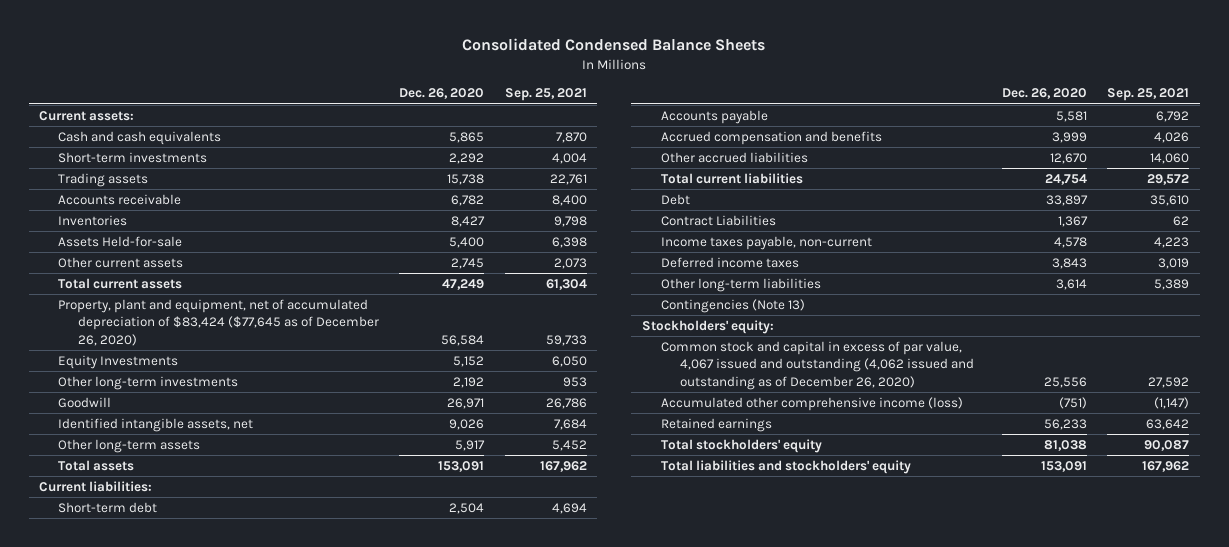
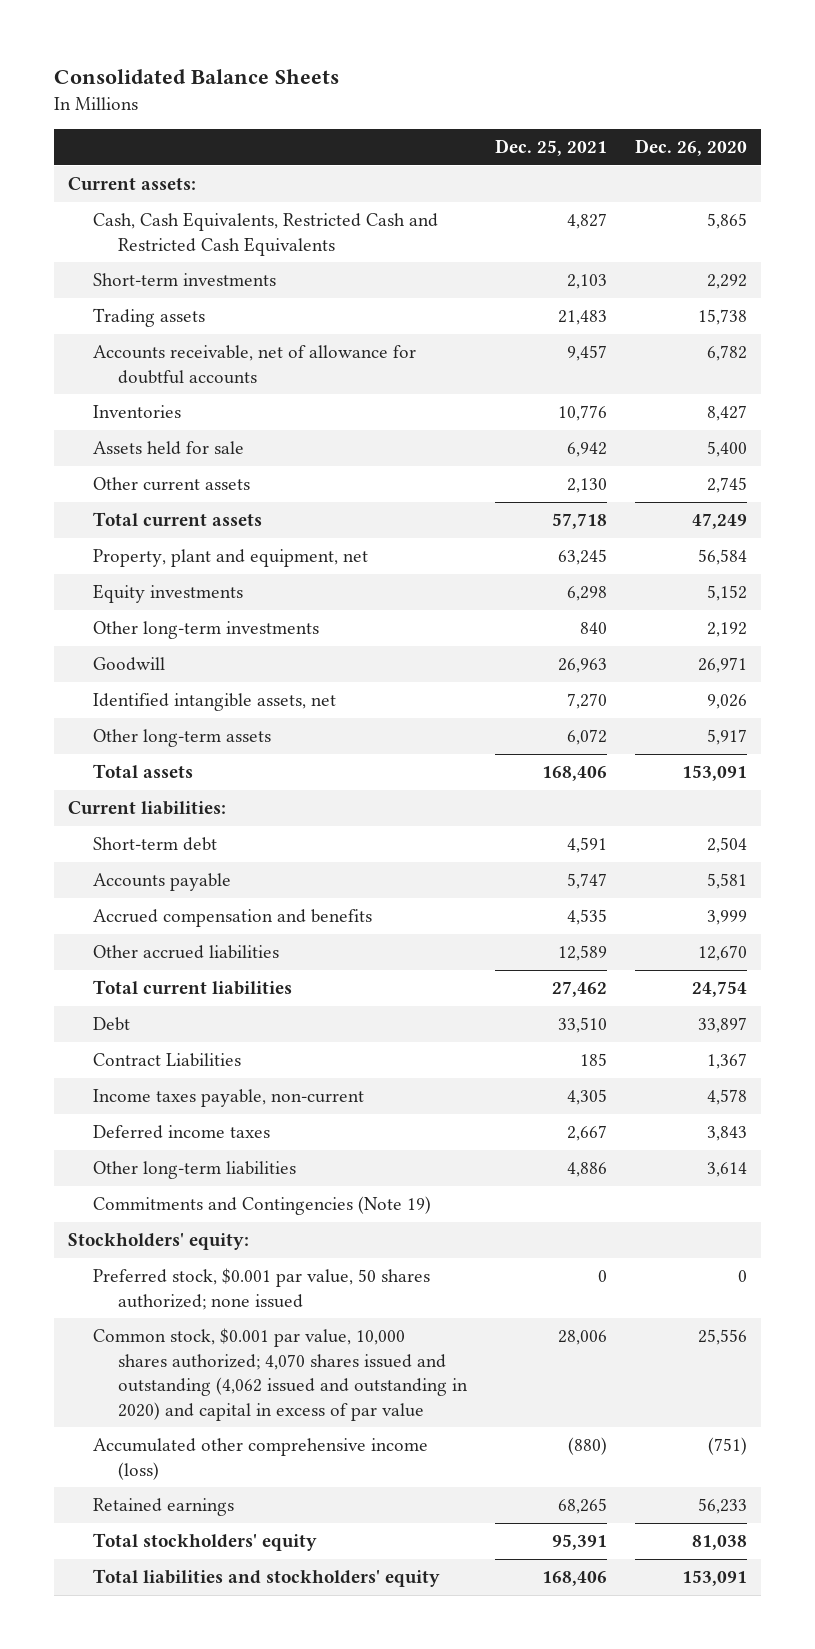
- Consolidated Condensed Balance Sheets
+ Consolidated Balance Sheets
- | Dec. 26, 2020 | Sep. 25, 2021
+ | Dec. 25, 2021 | Dec. 26, 2020
- Cash and cash equivalents | 5,865 | 7,870
+ Cash, Cash Equivalents, Restricted Cash and Restricted Cash Equivalents | 4,827 | 5,865
- Accounts receivable | 6,782 | 8,400
+ Accounts receivable, net of allowance for doubtful accounts | 9,457 | 6,782
- Assets Held-for-sale | 5,400 | 6,398
+ Assets held for sale | 6,942 | 5,400
- Property, plant and equipment, net of accumulated depreciation of $83,424 ($77,645 as of December 26, 2020) | 56,584 | 59,733
- Equity Investments | 5,152 | 6,050
+ Property, plant and equipment, net | 63,245 | 56,584
+ Equity investments | 6,298 | 5,152
- Contingencies (Note 13)
+ Commitments and Contingencies (Note 19)
- Common stock and capital in excess of par value, 4,067 issued and outstanding (4,062 issued and outstanding as of December 26, 2020) | 25,556 | 27,592
+ Preferred stock, $0.001 par value, 50 shares authorized; none issued | 0 | 0
+ Common stock, $0.001 par value, 10,000 shares authorized; 4,070 shares issued and outstanding (4,062 issued and outstanding in 2020) and capital in excess of par value | 28,006 | 25,556

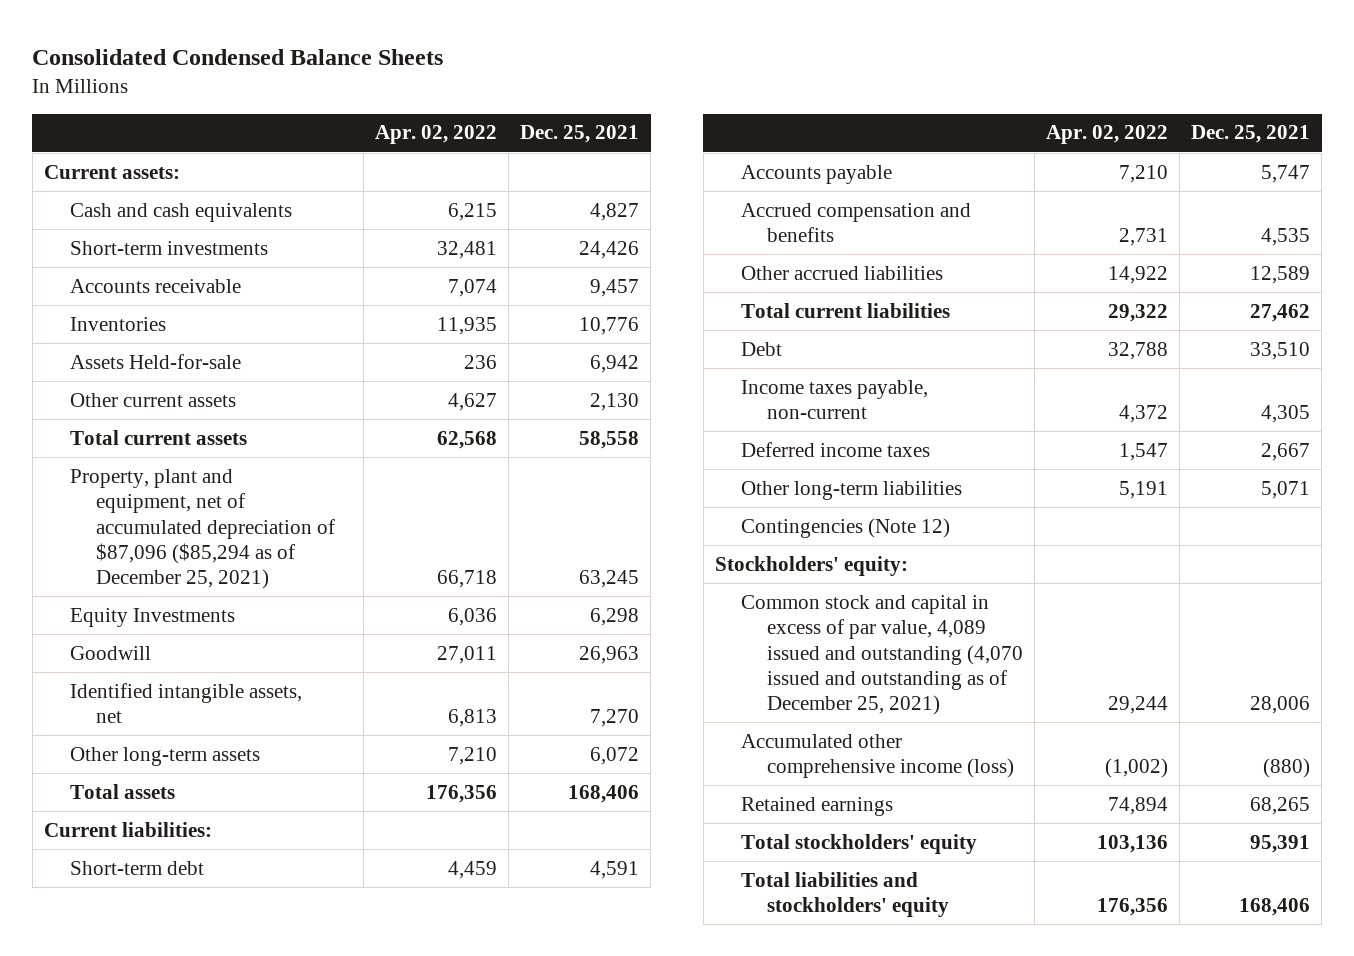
- Consolidated Balance Sheets
+ Consolidated Condensed Balance Sheets
- | Dec. 25, 2021 | Dec. 26, 2020
+ | Apr. 02, 2022 | Dec. 25, 2021
- Cash, Cash Equivalents, Restricted Cash and Restricted Cash Equivalents | 4,827 | 5,865
- Short-term investments | 2,103 | 2,292
- Trading assets | 21,483 | 15,738
- Accounts receivable, net of allowance for doubtful accounts | 9,457 | 6,782
+ Cash and cash equivalents | 6,215 | 4,827
+ Short-term investments | 32,481 | 24,426
+ Accounts receivable | 7,074 | 9,457
- Assets held for sale | 6,942 | 5,400
+ Assets Held-for-sale | 236 | 6,942
- Total current assets | 57,718 | 47,249
- Property, plant and equipment, net | 63,245 | 56,584
- Equity investments | 6,298 | 5,152
- Other long-term investments | 840 | 2,192
+ Total current assets | 62,568 | 58,558
+ Property, plant and equipment, net of accumulated depreciation of $87,096 ($85,294 as of December 25, 2021) | 66,718 | 63,245
+ Equity Investments | 6,036 | 6,298
- Contract Liabilities | 185 | 1,367
- Other long-term liabilities | 4,886 | 3,614
- Commitments and Contingencies (Note 19)
+ Other long-term liabilities | 5,191 | 5,071
+ Contingencies (Note 12)
- Preferred stock, $0.001 par value, 50 shares authorized; none issued | 0 | 0
- Common stock, $0.001 par value, 10,000 shares authorized; 4,070 shares issued and outstanding (4,062 issued and outstanding in 2020) and capital in excess of par value | 28,006 | 25,556
+ Common stock and capital in excess of par value, 4,089 issued and outstanding (4,070 issued and outstanding as of December 25, 2021) | 29,244 | 28,006

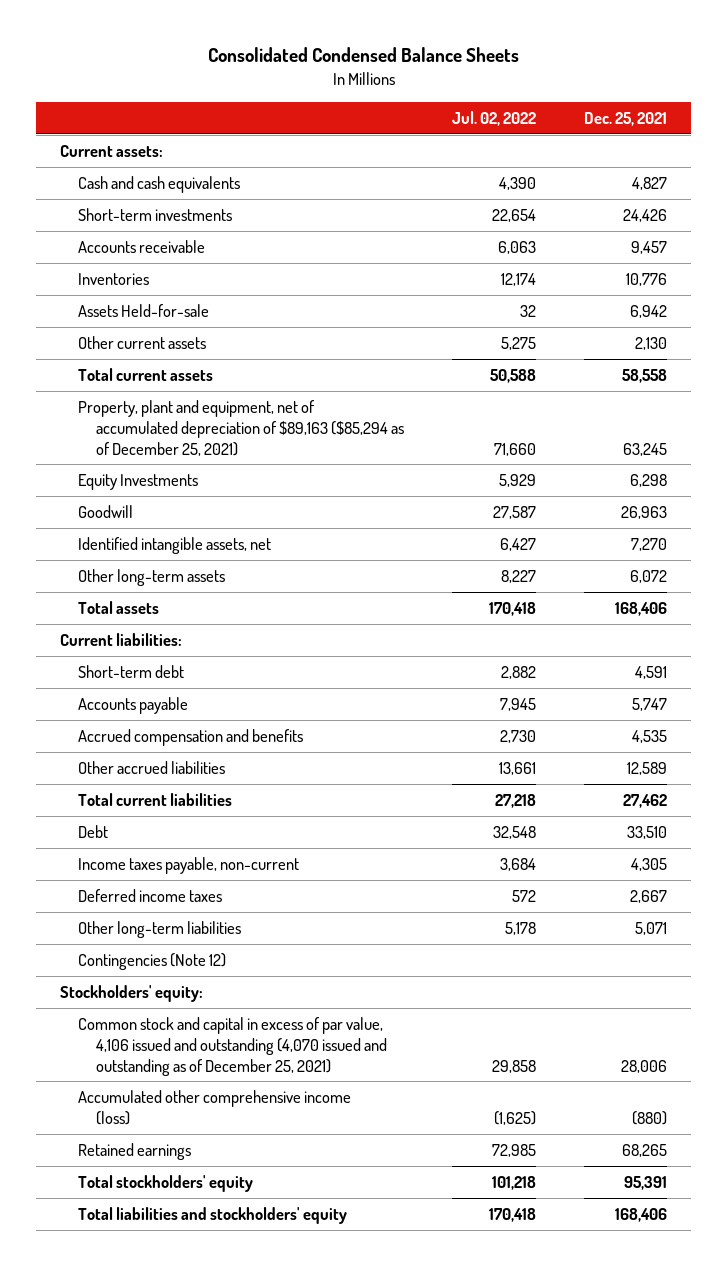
- | Apr. 02, 2022 | Dec. 25, 2021
+ | Jul. 02, 2022 | Dec. 25, 2021
- Property, plant and equipment, net of accumulated depreciation of $87,096 ($85,294 as of December 25, 2021) | 66,718 | 63,245
+ Property, plant and equipment, net of accumulated depreciation of $89,163 ($85,294 as of December 25, 2021) | 71,660 | 63,245
- Common stock and capital in excess of par value, 4,089 issued and outstanding (4,070 issued and outstanding as of December 25, 2021) | 29,244 | 28,006
+ Common stock and capital in excess of par value, 4,106 issued and outstanding (4,070 issued and outstanding as of December 25, 2021) | 29,858 | 28,006

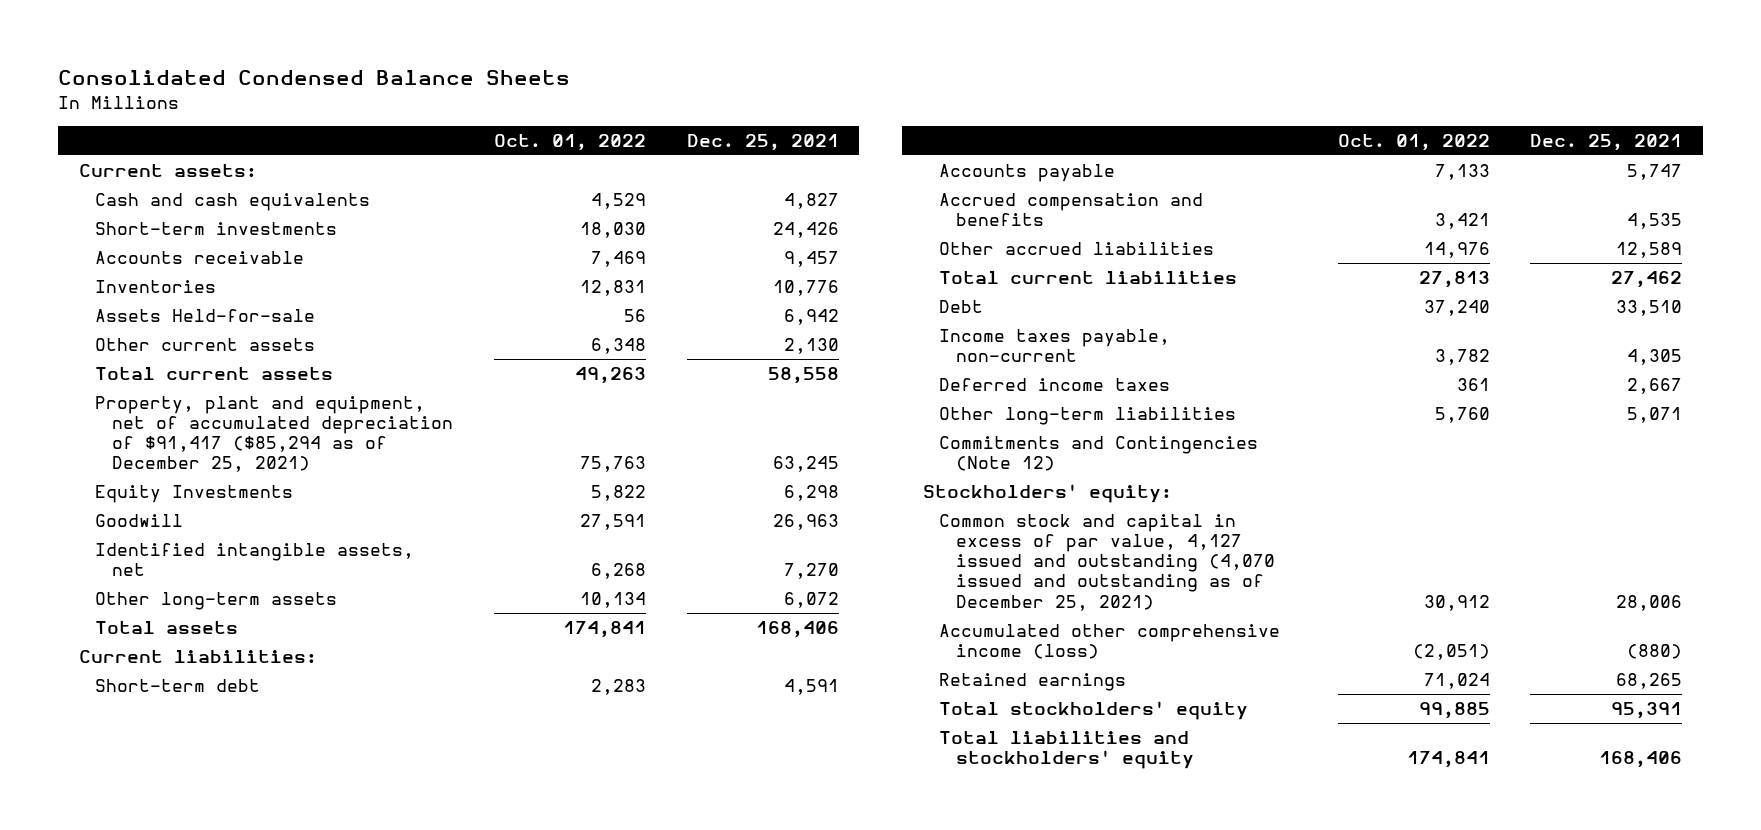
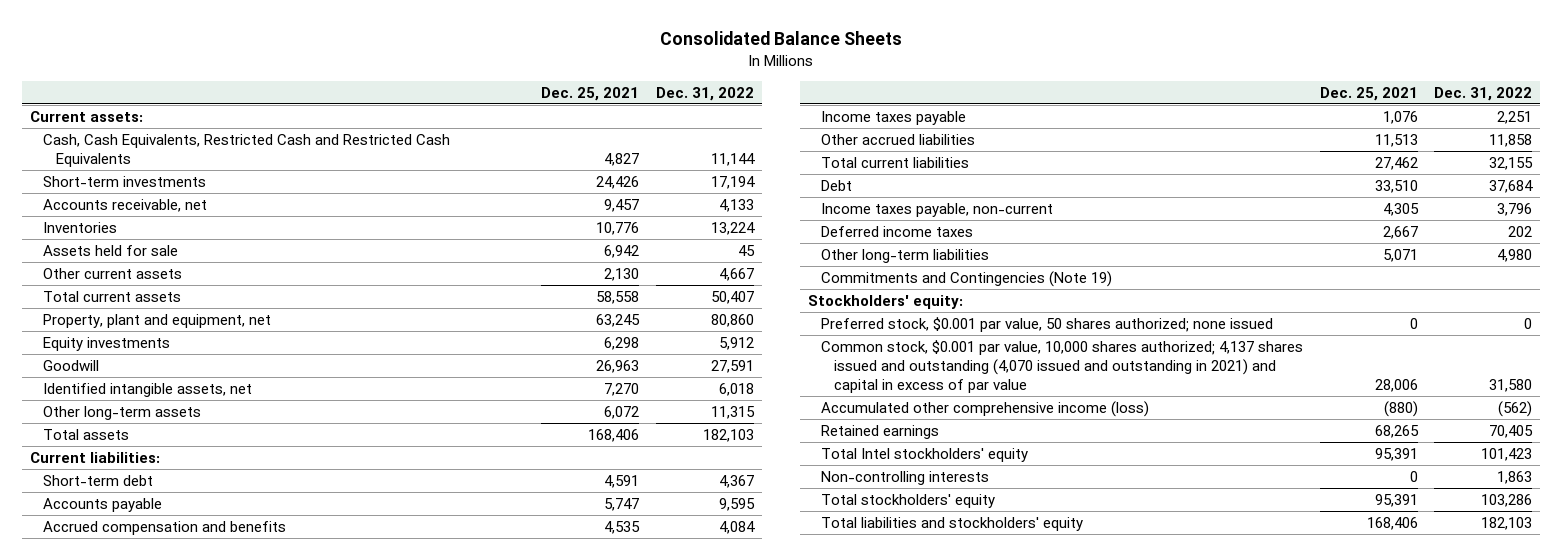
- Consolidated Condensed Balance Sheets
+ Consolidated Balance Sheets
- | Oct. 01, 2022 | Dec. 25, 2021
+ | Dec. 25, 2021 | Dec. 31, 2022
- Cash and cash equivalents | 4,529 | 4,827
+ Cash, Cash Equivalents, Restricted Cash and Restricted Cash Equivalents | 4,827 | 11,144
- Accounts receivable | 7,469 | 9,457
+ Accounts receivable, net | 9,457 | 4,133
- Assets Held-for-sale | 56 | 6,942
+ Assets held for sale | 6,942 | 45
- Property, plant and equipment, net of accumulated depreciation of $91,417 ($85,294 as of December 25, 2021) | 75,763 | 63,245
- Equity Investments | 5,822 | 6,298
+ Property, plant and equipment, net | 63,245 | 80,860
+ Equity investments | 6,298 | 5,912
- Other accrued liabilities | 14,976 | 12,589
+ Income taxes payable | 1,076 | 2,251
+ Other accrued liabilities | 11,513 | 11,858
- Commitments and Contingencies (Note 12)
+ Commitments and Contingencies (Note 19)
- Common stock and capital in excess of par value, 4,127 issued and outstanding (4,070 issued and outstanding as of December 25, 2021) | 30,912 | 28,006
+ Preferred stock, $0.001 par value, 50 shares authorized; none issued | 0 | 0
+ Common stock, $0.001 par value, 10,000 shares authorized; 4,137 shares issued and outstanding (4,070 issued and outstanding in 2021) and capital in excess of par value | 28,006 | 31,580
+ Total Intel stockholders' equity | 95,391 | 101,423
+ Non-controlling interests | 0 | 1,863

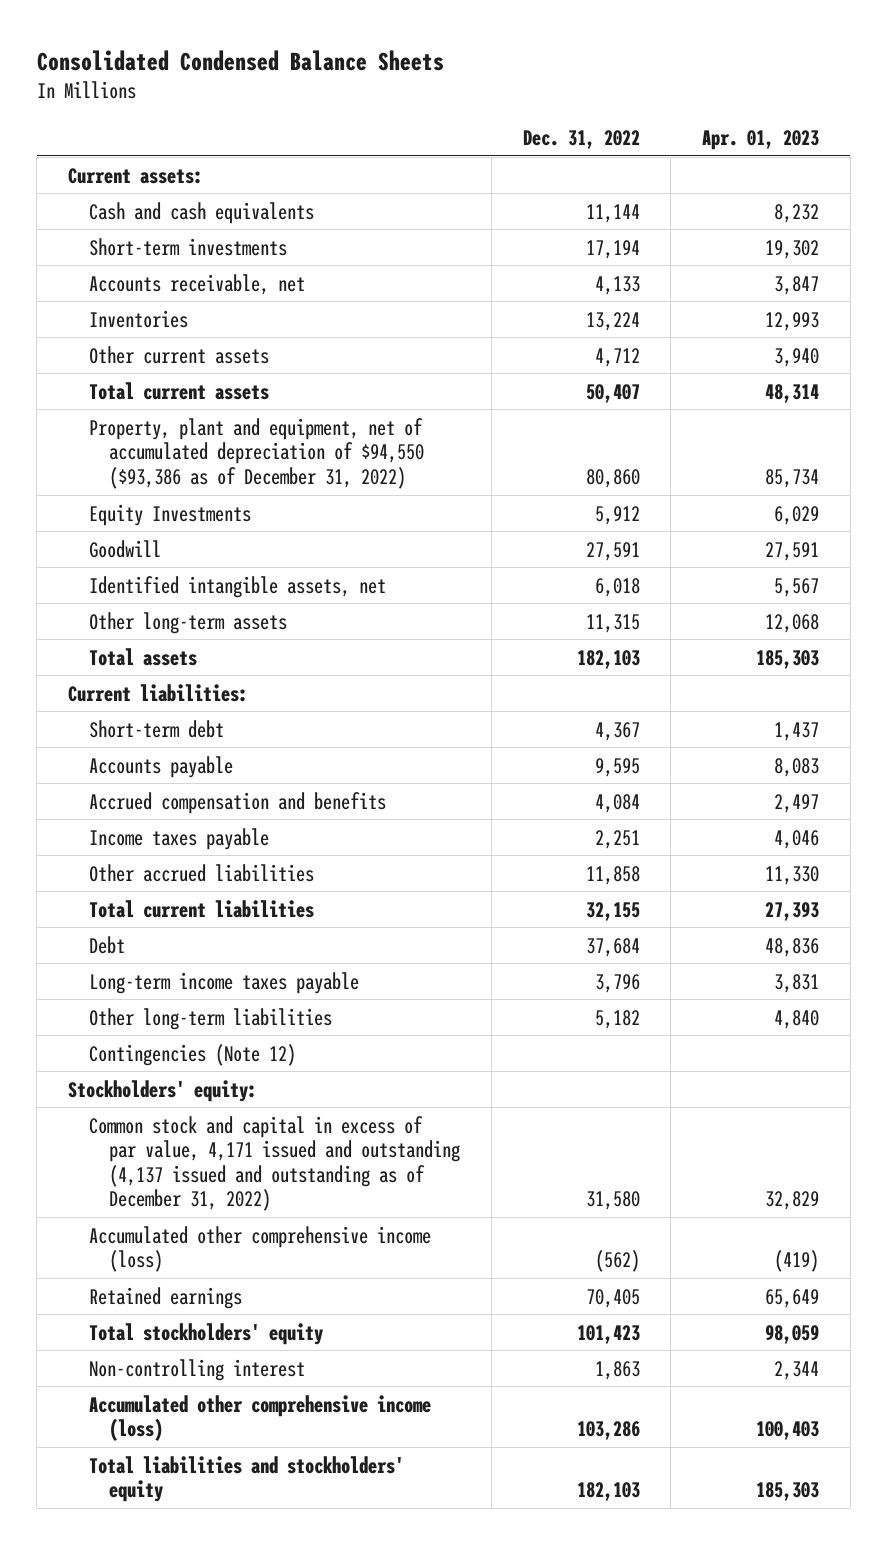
- Consolidated Balance Sheets
+ Consolidated Condensed Balance Sheets
- | Dec. 25, 2021 | Dec. 31, 2022
+ | Dec. 31, 2022 | Apr. 01, 2023
- Cash, Cash Equivalents, Restricted Cash and Restricted Cash Equivalents | 4,827 | 11,144
+ Cash and cash equivalents | 11,144 | 8,232
- Assets held for sale | 6,942 | 45
- Other current assets | 2,130 | 4,667
+ Other current assets | 4,712 | 3,940
- Property, plant and equipment, net | 63,245 | 80,860
- Equity investments | 6,298 | 5,912
+ Property, plant and equipment, net of accumulated depreciation of $94,550 ($93,386 as of December 31, 2022) | 80,860 | 85,734
+ Equity Investments | 5,912 | 6,029
- Income taxes payable, non-current | 4,305 | 3,796
- Deferred income taxes | 2,667 | 202
- Other long-term liabilities | 5,071 | 4,980
- Commitments and Contingencies (Note 19)
+ Long-term income taxes payable | 3,796 | 3,831
+ Other long-term liabilities | 5,182 | 4,840
+ Contingencies (Note 12)
- Preferred stock, $0.001 par value, 50 shares authorized; none issued | 0 | 0
- Common stock, $0.001 par value, 10,000 shares authorized; 4,137 shares issued and outstanding (4,070 issued and outstanding in 2021) and capital in excess of par value | 28,006 | 31,580
+ Common stock and capital in excess of par value, 4,171 issued and outstanding (4,137 issued and outstanding as of December 31, 2022) | 31,580 | 32,829
- Total Intel stockholders' equity | 95,391 | 101,423
- Non-controlling interests | 0 | 1,863
- Total stockholders' equity | 95,391 | 103,286
+ Total stockholders' equity | 101,423 | 98,059
+ Non-controlling interest | 1,863 | 2,344
+ Accumulated other comprehensive income (loss) | 103,286 | 100,403

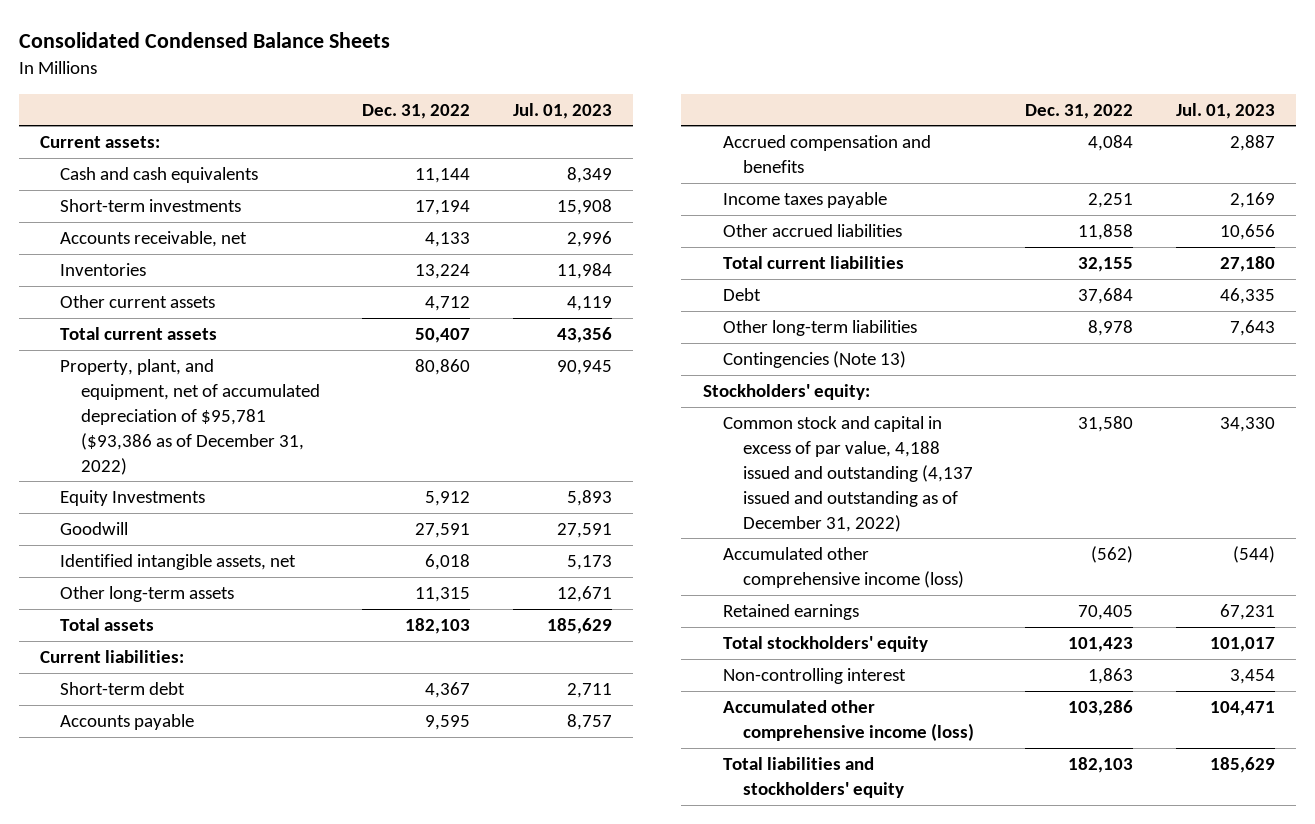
- | Dec. 31, 2022 | Apr. 01, 2023
+ | Dec. 31, 2022 | Jul. 01, 2023
- Property, plant and equipment, net of accumulated depreciation of $94,550 ($93,386 as of December 31, 2022) | 80,860 | 85,734
+ Property, plant, and equipment, net of accumulated depreciation of $95,781 ($93,386 as of December 31, 2022) | 80,860 | 90,945
- Long-term income taxes payable | 3,796 | 3,831
- Other long-term liabilities | 5,182 | 4,840
- Contingencies (Note 12)
+ Other long-term liabilities | 8,978 | 7,643
+ Contingencies (Note 13)
- Common stock and capital in excess of par value, 4,171 issued and outstanding (4,137 issued and outstanding as of December 31, 2022) | 31,580 | 32,829
+ Common stock and capital in excess of par value, 4,188 issued and outstanding (4,137 issued and outstanding as of December 31, 2022) | 31,580 | 34,330

